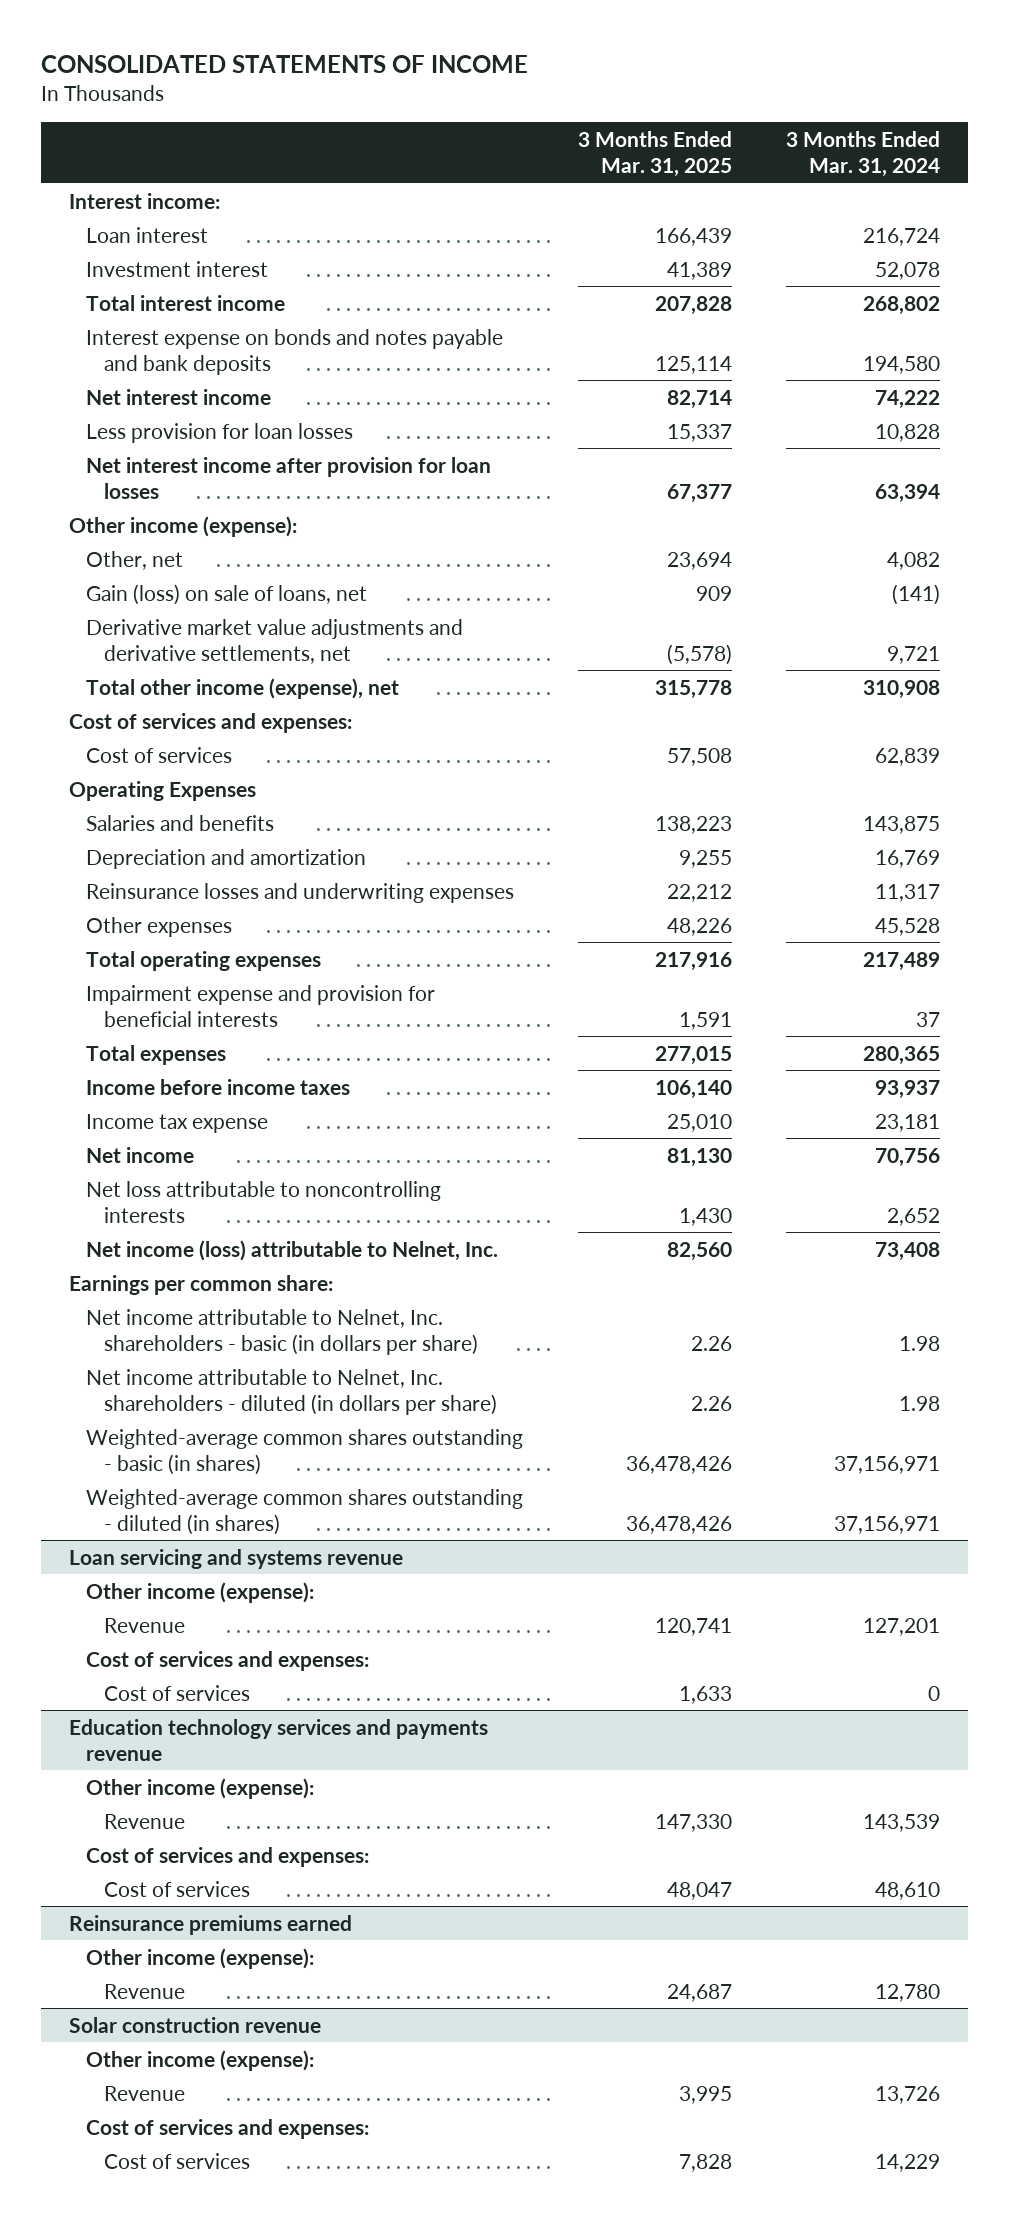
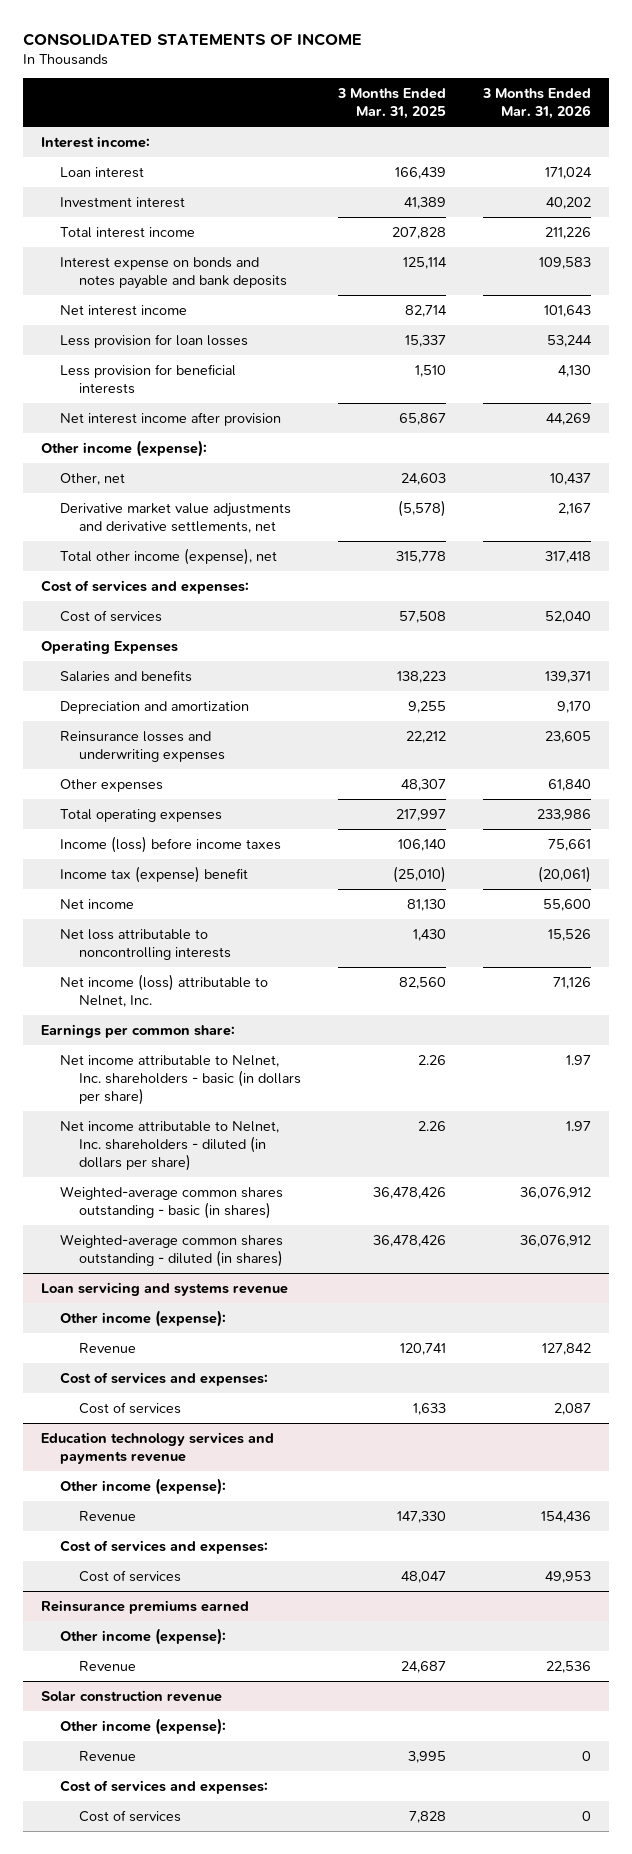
- | 3 Months Ended Mar. 31, 2025 | 3 Months Ended Mar. 31, 2024
+ | 3 Months Ended Mar. 31, 2025 | 3 Months Ended Mar. 31, 2026
- Net interest income after provision for loan losses | 67,377 | 63,394
+ Less provision for beneficial interests | 1,510 | 4,130
+ Net interest income after provision | 65,867 | 44,269
- Other, net | 23,694 | 4,082
- Gain (loss) on sale of loans, net | 909 | (141)
+ Other, net | 24,603 | 10,437
- Other expenses | 48,226 | 45,528
- Total operating expenses | 217,916 | 217,489
- Impairment expense and provision for beneficial interests | 1,591 | 37
- Total expenses | 277,015 | 280,365
- Income before income taxes | 106,140 | 93,937
- Income tax expense | 25,010 | 23,181
+ Other expenses | 48,307 | 61,840
+ Total operating expenses | 217,997 | 233,986
+ Income (loss) before income taxes | 106,140 | 75,661
+ Income tax (expense) benefit | (25,010) | (20,061)

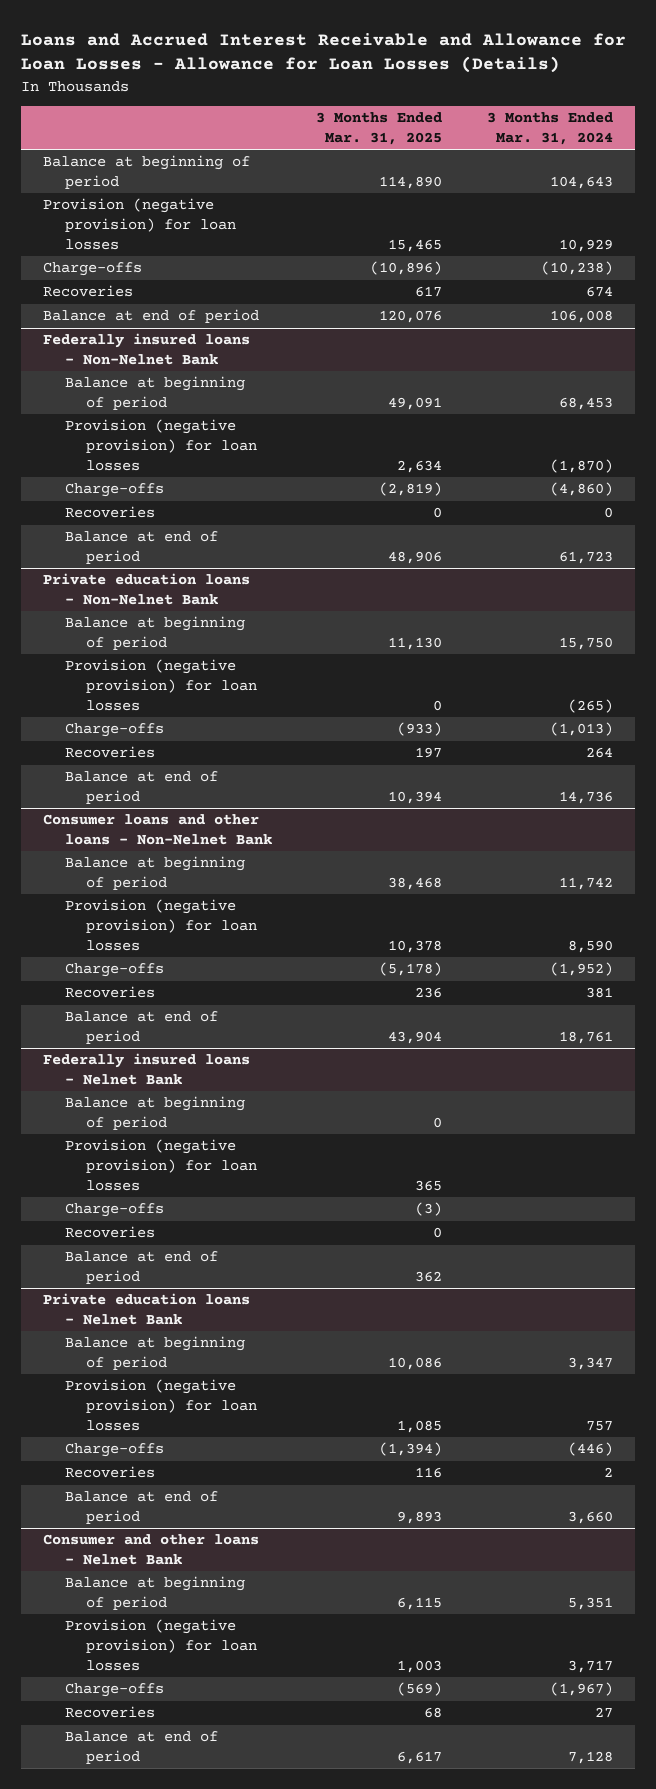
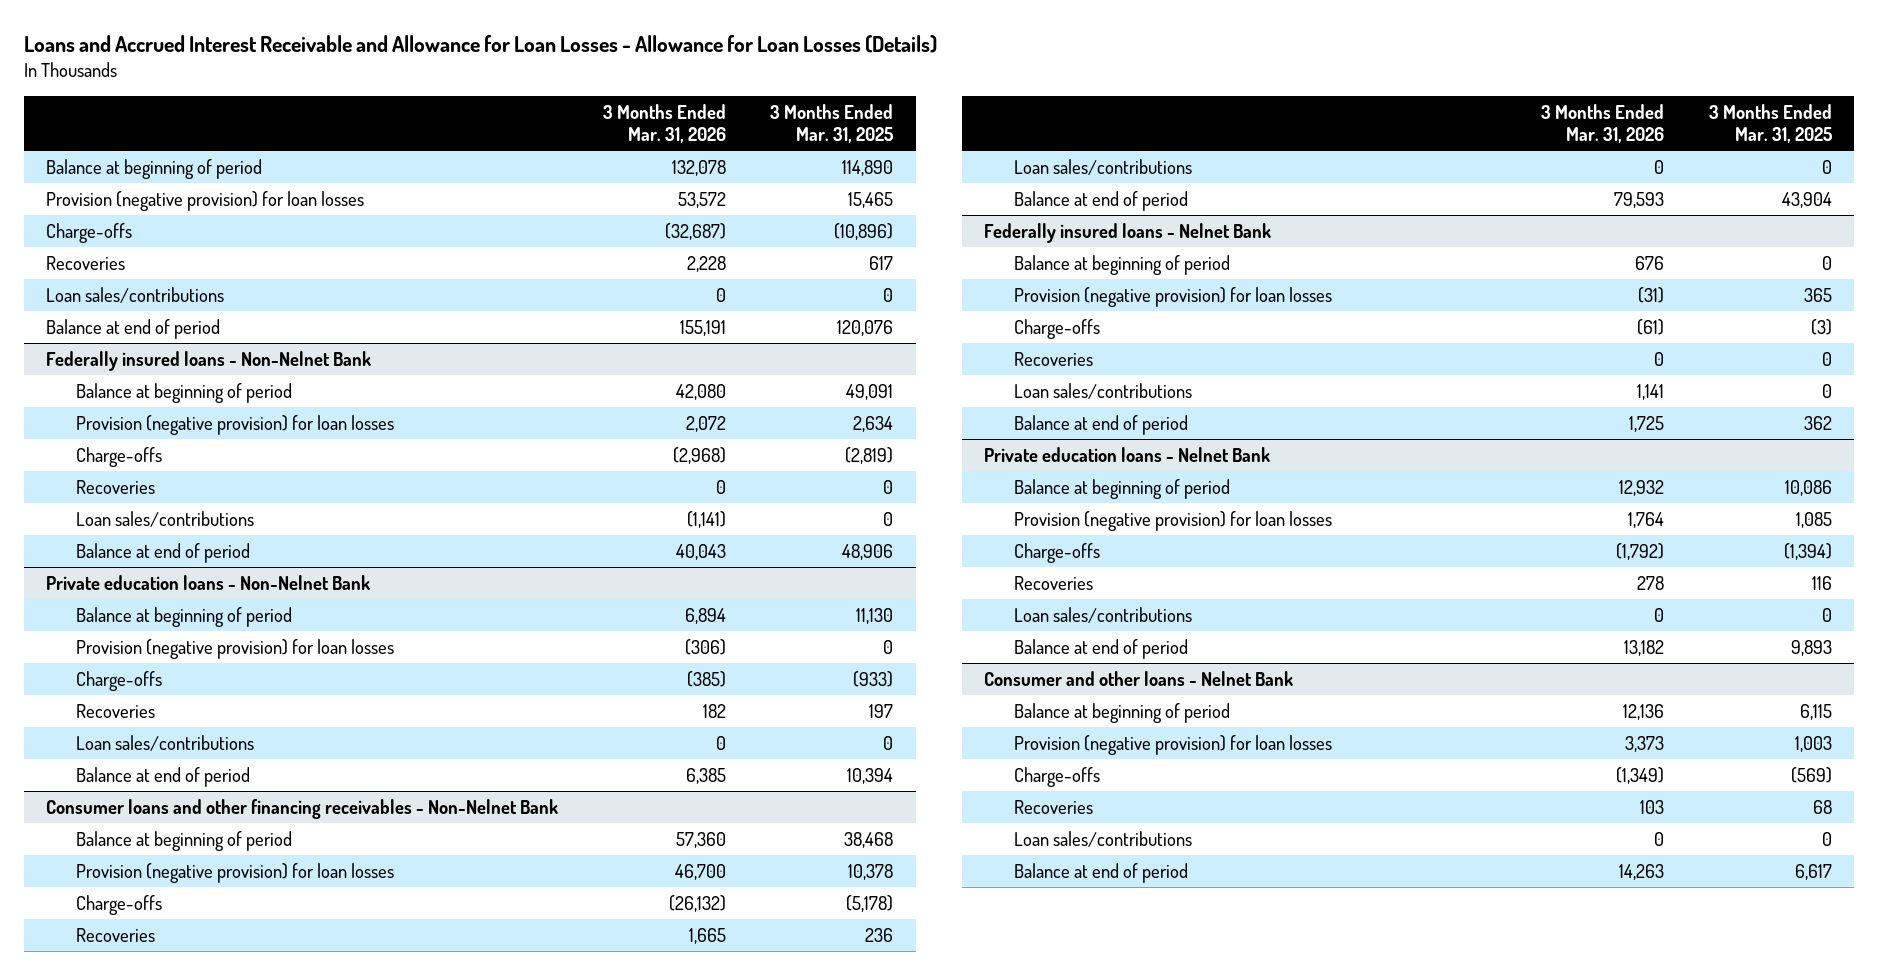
- | 3 Months Ended Mar. 31, 2025 | 3 Months Ended Mar. 31, 2024
+ | 3 Months Ended Mar. 31, 2026 | 3 Months Ended Mar. 31, 2025
+ Loan sales/contributions | 0 | 0
@ Federally insured loans - Non-Nelnet Bank
+ Loan sales/contributions | (1,141) | 0
@ Private education loans - Non-Nelnet Bank
+ Loan sales/contributions | 0 | 0
- Consumer loans and other loans - Non-Nelnet Bank
+ Consumer loans and other financing receivables - Non-Nelnet Bank
+ Loan sales/contributions | 0 | 0
@ Federally insured loans - Nelnet Bank
+ Loan sales/contributions | 1,141 | 0
@ Private education loans - Nelnet Bank
+ Loan sales/contributions | 0 | 0
@ Consumer and other loans - Nelnet Bank
+ Loan sales/contributions | 0 | 0

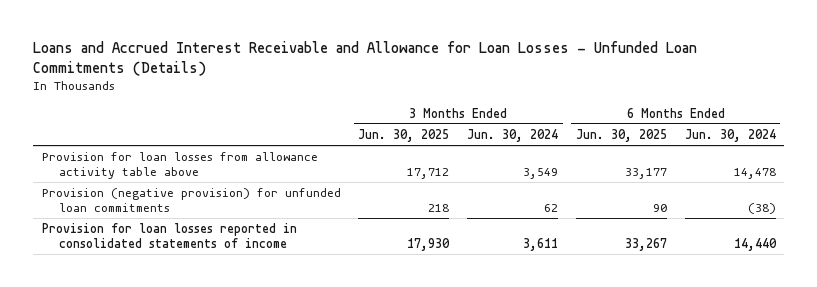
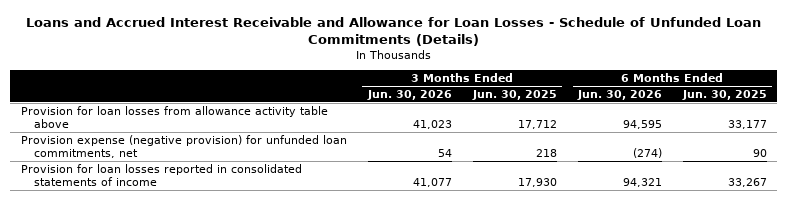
- Loans and Accrued Interest Receivable and Allowance for Loan Losses - Unfunded Loan Commitments (Details)
+ Loans and Accrued Interest Receivable and Allowance for Loan Losses - Schedule of Unfunded Loan Commitments (Details)
- | 3 Months Ended Jun. 30, 2025 | 3 Months Ended Jun. 30, 2024 | 6 Months Ended Jun. 30, 2025 | 6 Months Ended Jun. 30, 2024
+ | 3 Months Ended Jun. 30, 2026 | 3 Months Ended Jun. 30, 2025 | 6 Months Ended Jun. 30, 2026 | 6 Months Ended Jun. 30, 2025
- Provision (negative provision) for unfunded loan commitments | 218 | 62 | 90 | (38)
+ Provision expense (negative provision) for unfunded loan commitments, net | 54 | 218 | (274) | 90

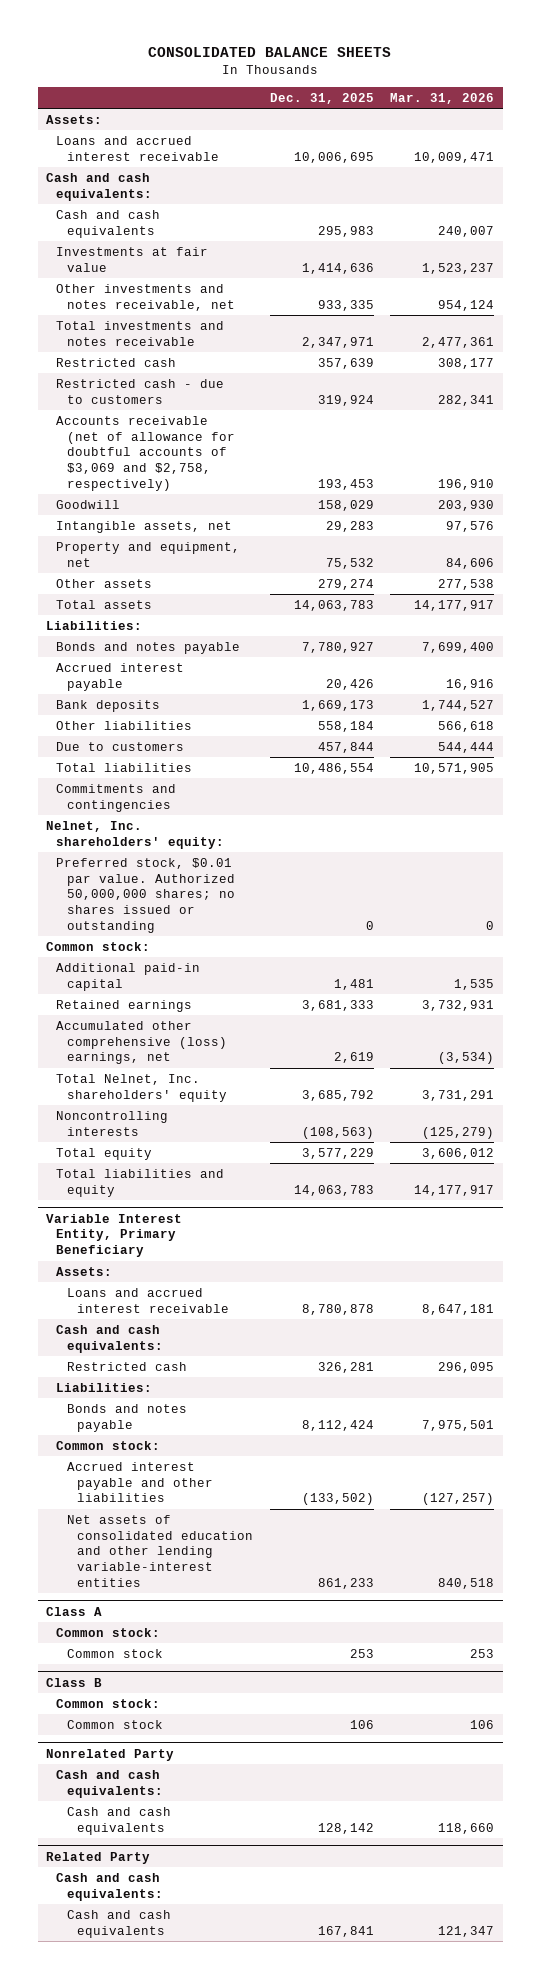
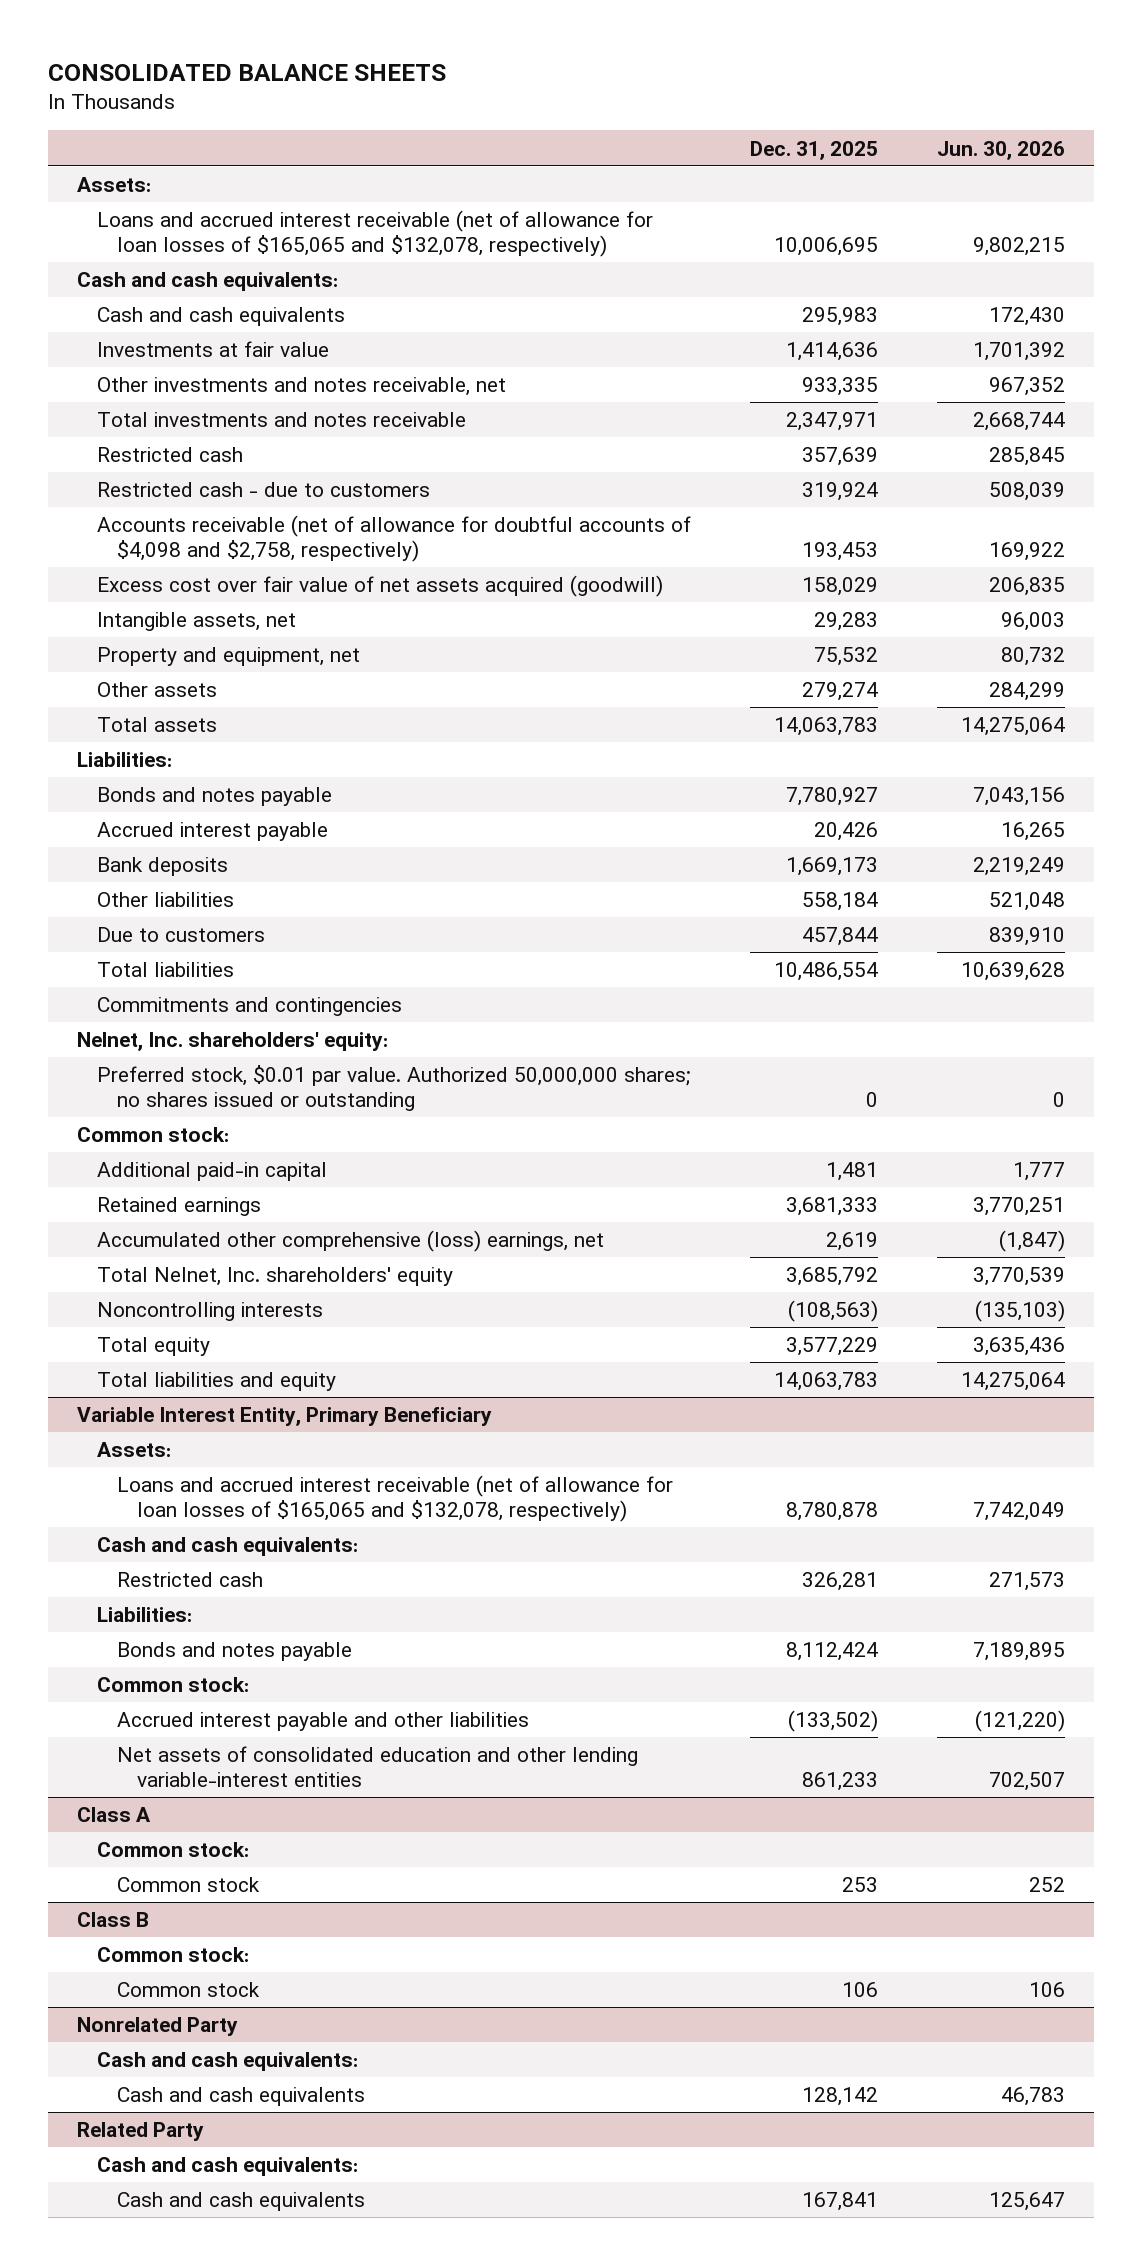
- | Dec. 31, 2025 | Mar. 31, 2026
+ | Dec. 31, 2025 | Jun. 30, 2026
- Loans and accrued interest receivable | 10,006,695 | 10,009,471
+ Loans and accrued interest receivable (net of allowance for loan losses of $165,065 and $132,078, respectively) | 10,006,695 | 9,802,215
- Accounts receivable (net of allowance for doubtful accounts of $3,069 and $2,758, respectively) | 193,453 | 196,910
- Goodwill | 158,029 | 203,930
+ Accounts receivable (net of allowance for doubtful accounts of $4,098 and $2,758, respectively) | 193,453 | 169,922
+ Excess cost over fair value of net assets acquired (goodwill) | 158,029 | 206,835
@ Variable Interest Entity, Primary Beneficiary
- Loans and accrued interest receivable | 8,780,878 | 8,647,181
+ Loans and accrued interest receivable (net of allowance for loan losses of $165,065 and $132,078, respectively) | 8,780,878 | 7,742,049

